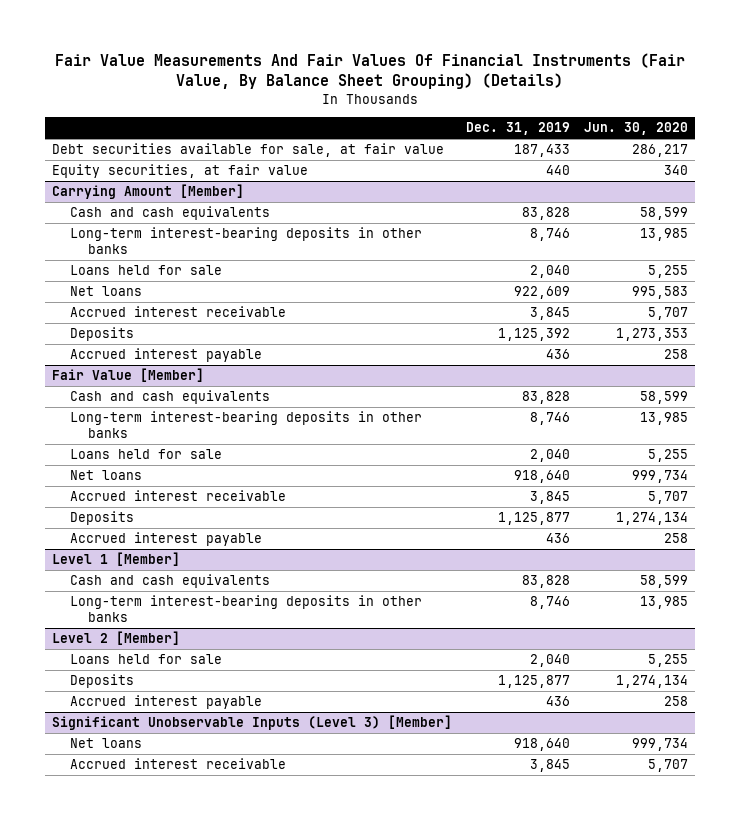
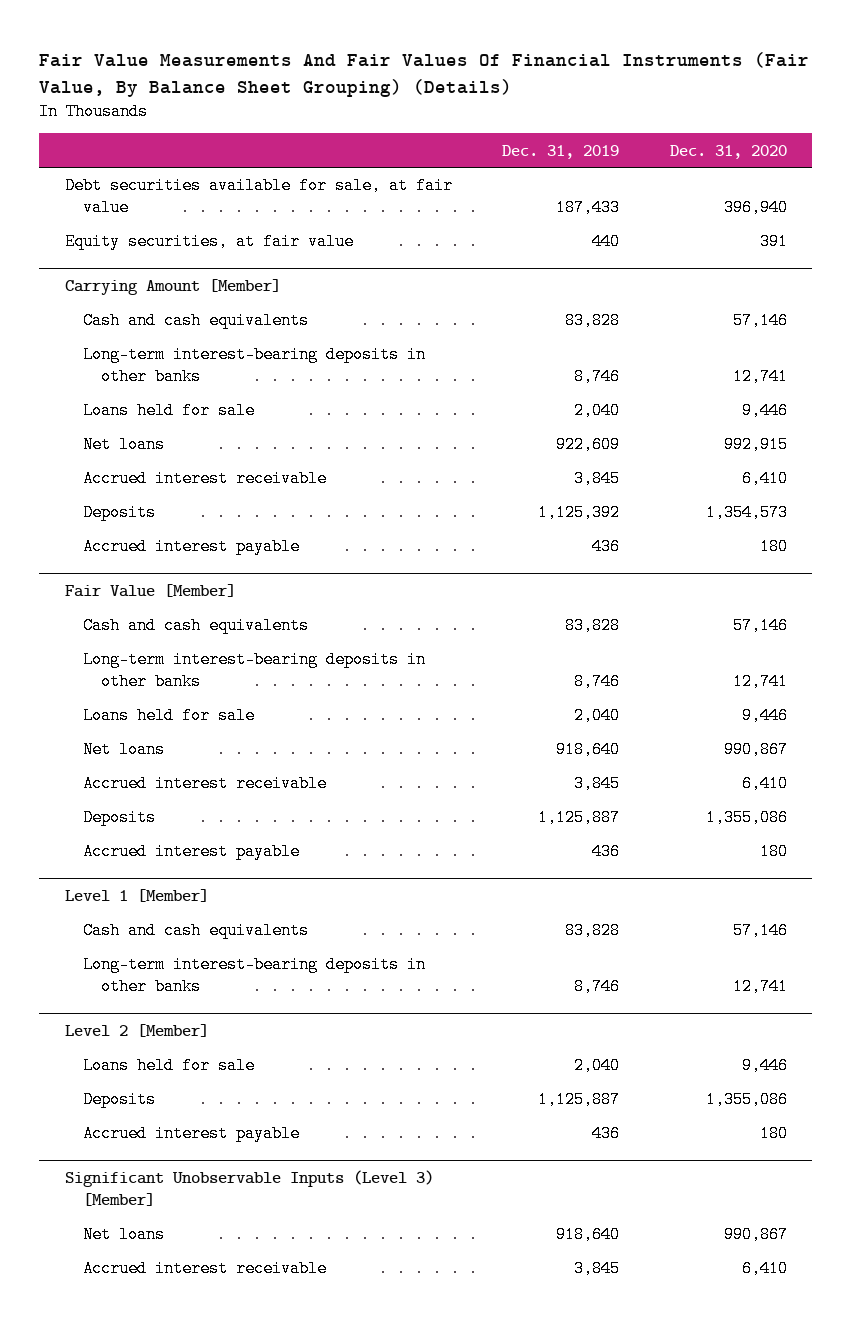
- | Dec. 31, 2019 | Jun. 30, 2020
+ | Dec. 31, 2019 | Dec. 31, 2020
@ Fair Value [Member]
- Deposits | 1,125,877 | 1,274,134
+ Deposits | 1,125,887 | 1,355,086
@ Level 2 [Member]
- Deposits | 1,125,877 | 1,274,134
+ Deposits | 1,125,887 | 1,355,086

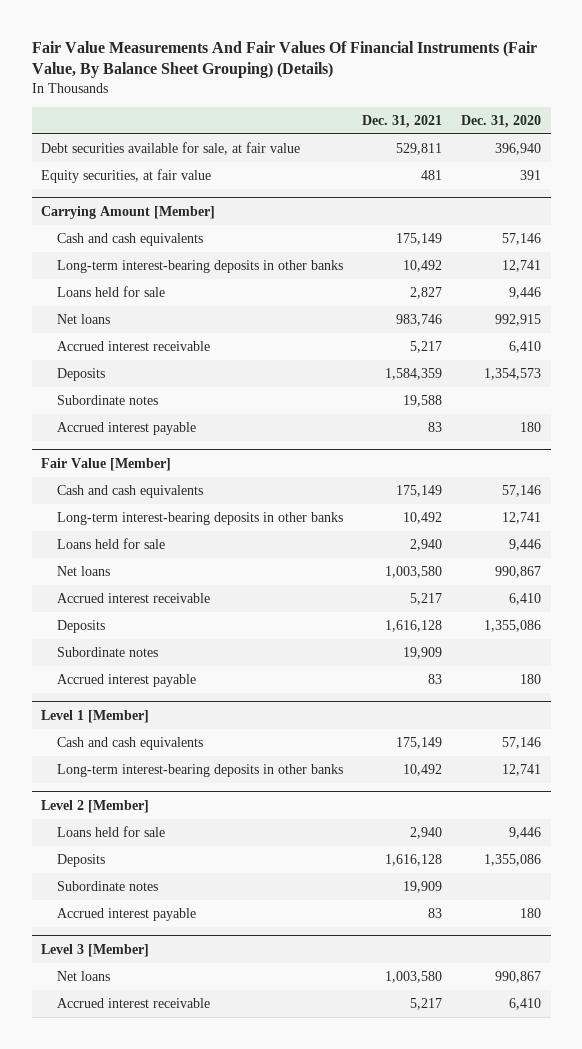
- | Dec. 31, 2019 | Dec. 31, 2020
+ | Dec. 31, 2021 | Dec. 31, 2020
@ Carrying Amount [Member]
+ Subordinate notes | 19,588 |
@ Fair Value [Member]
+ Subordinate notes | 19,909 |
@ Level 2 [Member]
+ Subordinate notes | 19,909 |
- Significant Unobservable Inputs (Level 3) [Member]
+ Level 3 [Member]

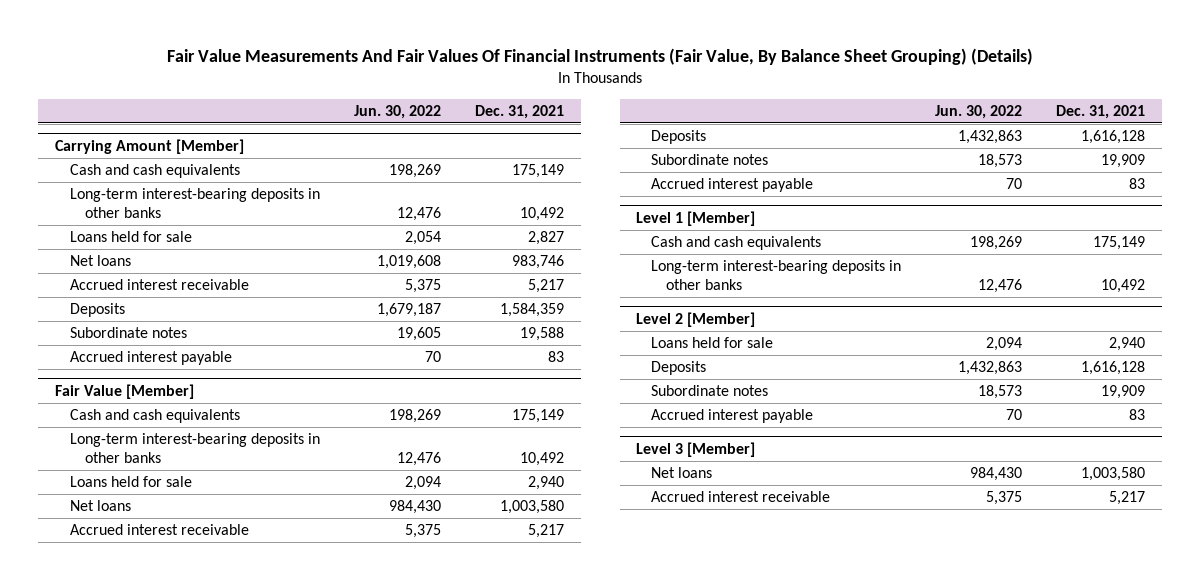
- | Dec. 31, 2021 | Dec. 31, 2020
+ | Jun. 30, 2022 | Dec. 31, 2021
- Debt securities available for sale, at fair value | 529,811 | 396,940
- Equity securities, at fair value | 481 | 391

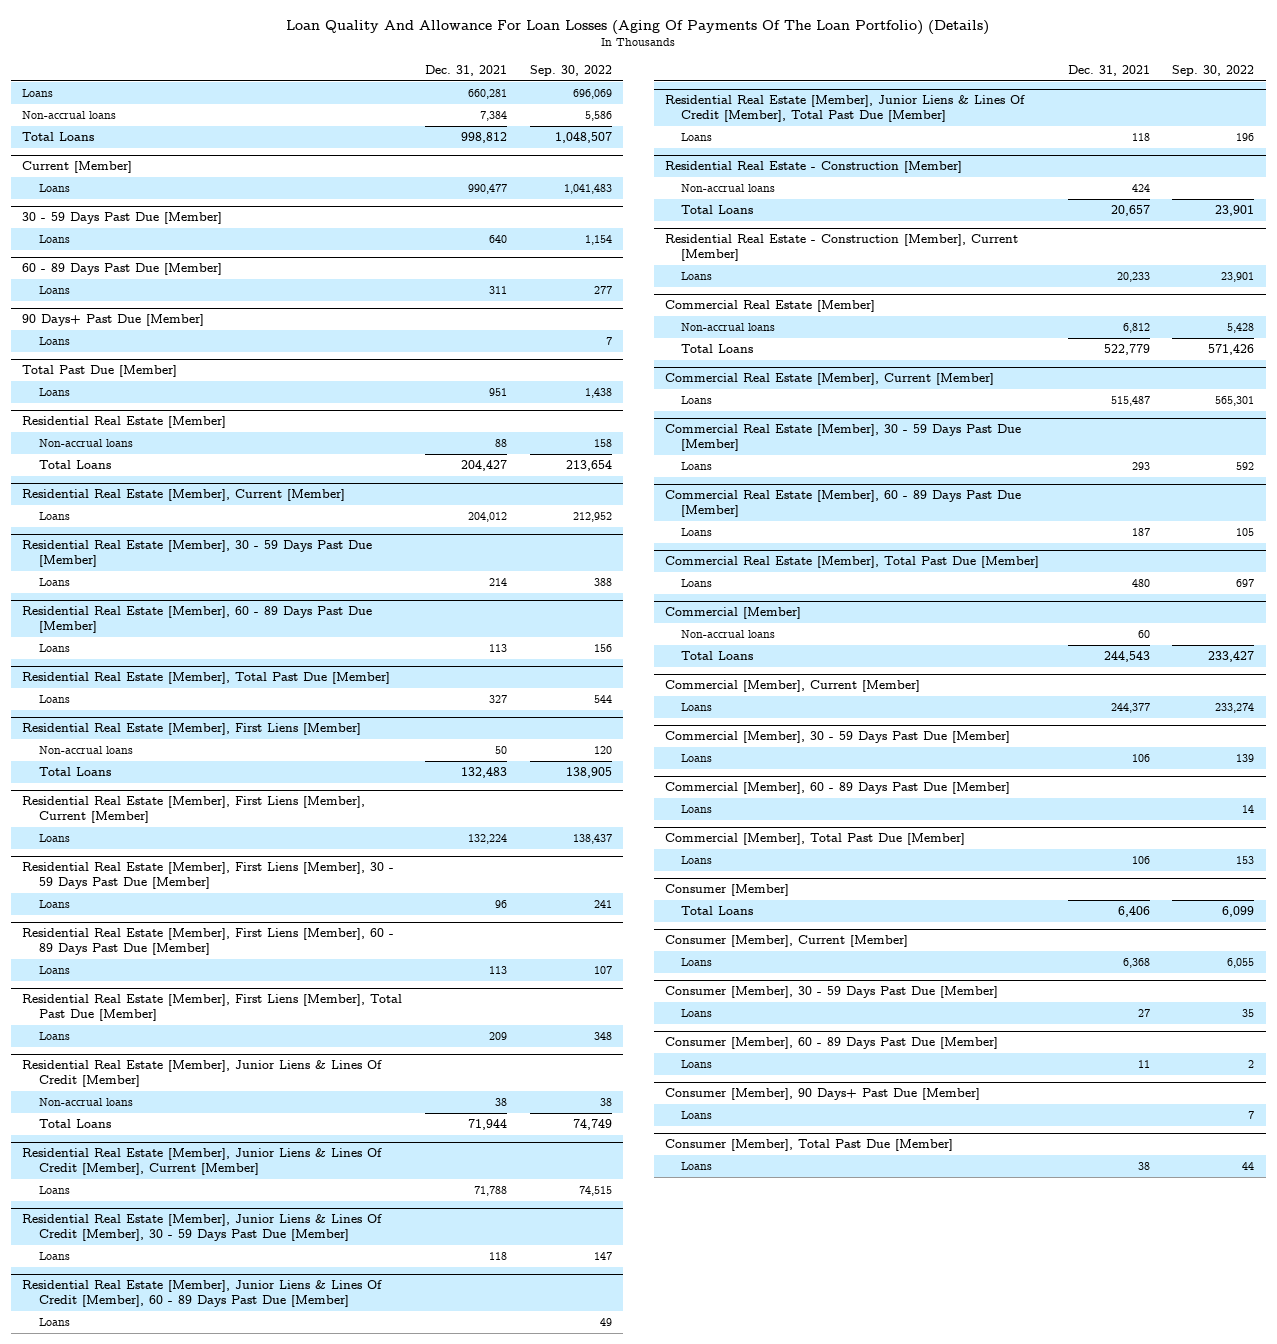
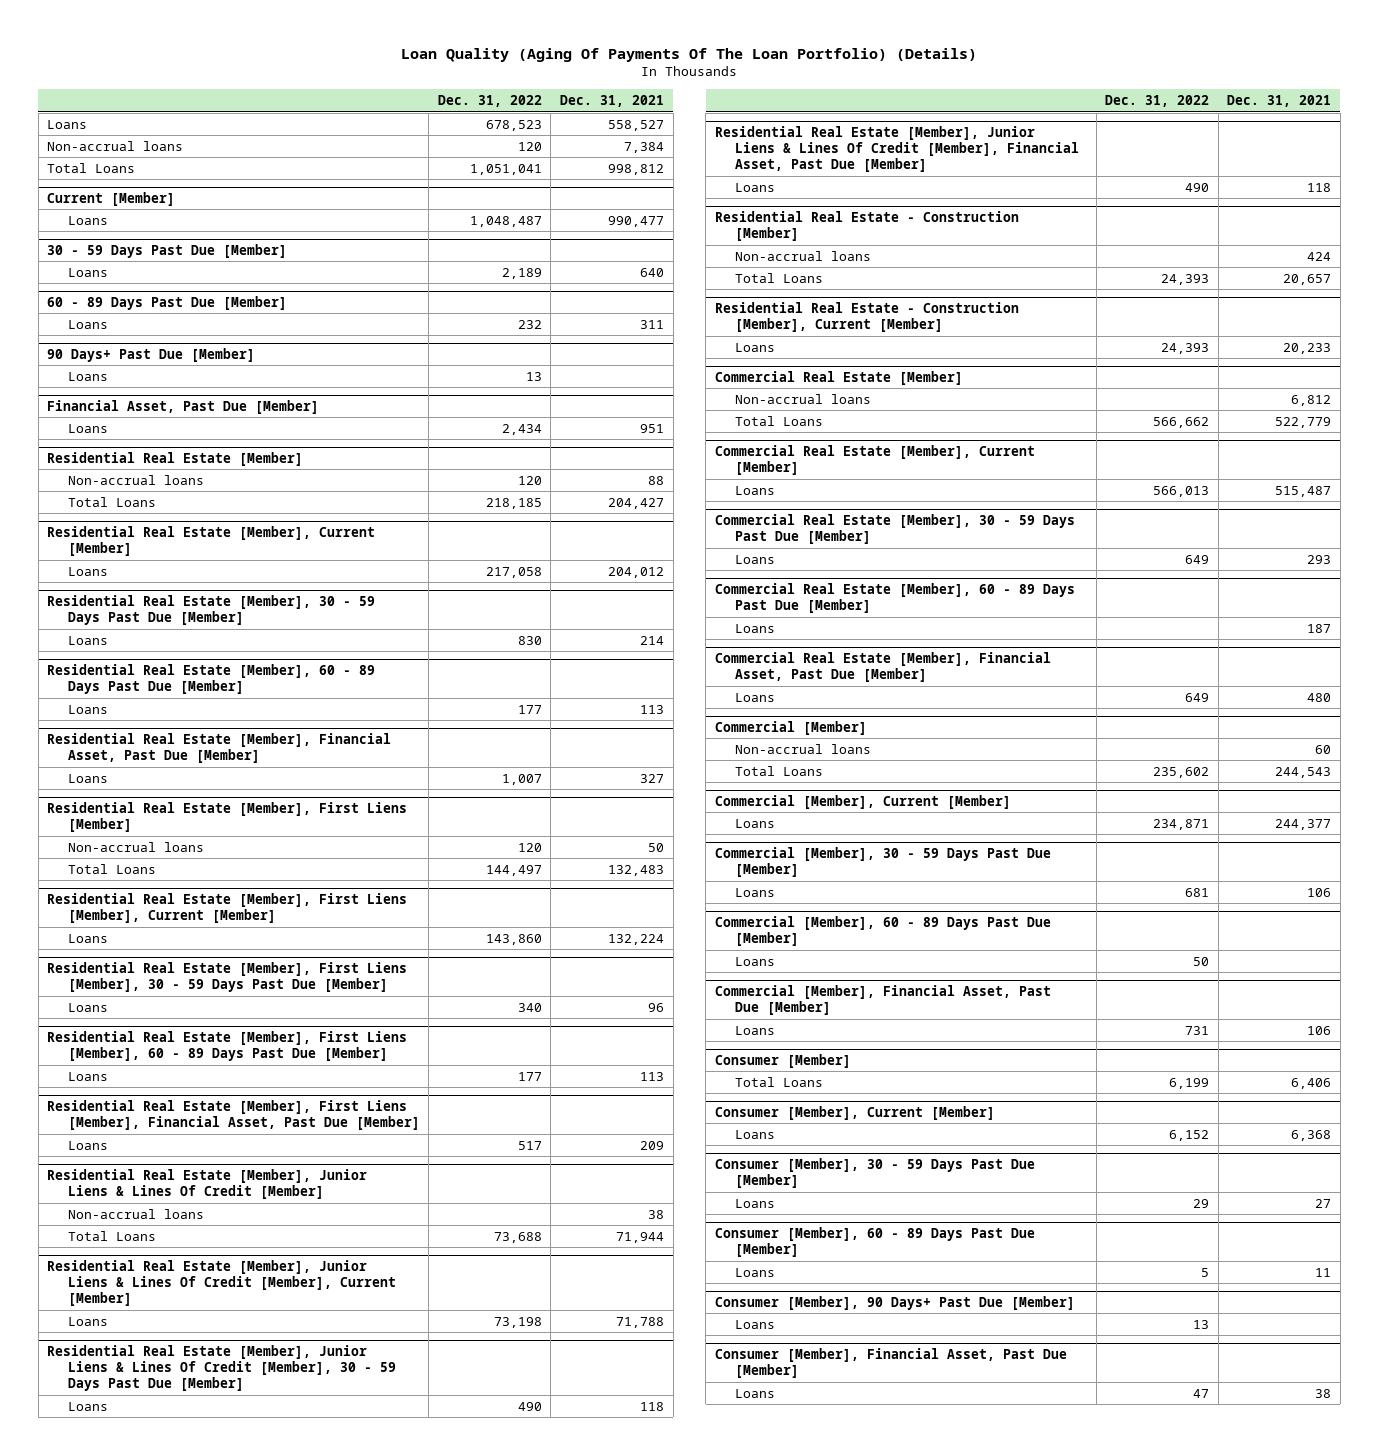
- Loan Quality And Allowance For Loan Losses (Aging Of Payments Of The Loan Portfolio) (Details)
+ Loan Quality (Aging Of Payments Of The Loan Portfolio) (Details)
- | Dec. 31, 2021 | Sep. 30, 2022
+ | Dec. 31, 2022 | Dec. 31, 2021
- Loans | 660,281 | 696,069
+ Loans | 678,523 | 558,527
- Total Past Due [Member]
+ Financial Asset, Past Due [Member]
- Residential Real Estate [Member], Total Past Due [Member]
+ Residential Real Estate [Member], Financial Asset, Past Due [Member]
- Residential Real Estate [Member], First Liens [Member], Total Past Due [Member]
+ Residential Real Estate [Member], First Liens [Member], Financial Asset, Past Due [Member]
- Residential Real Estate [Member], Junior Liens & Lines Of Credit [Member], 60 - 89 Days Past Due [Member]
- Loans | | 49
- Residential Real Estate [Member], Junior Liens & Lines Of Credit [Member], Total Past Due [Member]
+ Residential Real Estate [Member], Junior Liens & Lines Of Credit [Member], Financial Asset, Past Due [Member]
- Commercial Real Estate [Member], Total Past Due [Member]
+ Commercial Real Estate [Member], Financial Asset, Past Due [Member]
- Commercial [Member], Total Past Due [Member]
+ Commercial [Member], Financial Asset, Past Due [Member]
- Consumer [Member], Total Past Due [Member]
+ Consumer [Member], Financial Asset, Past Due [Member]

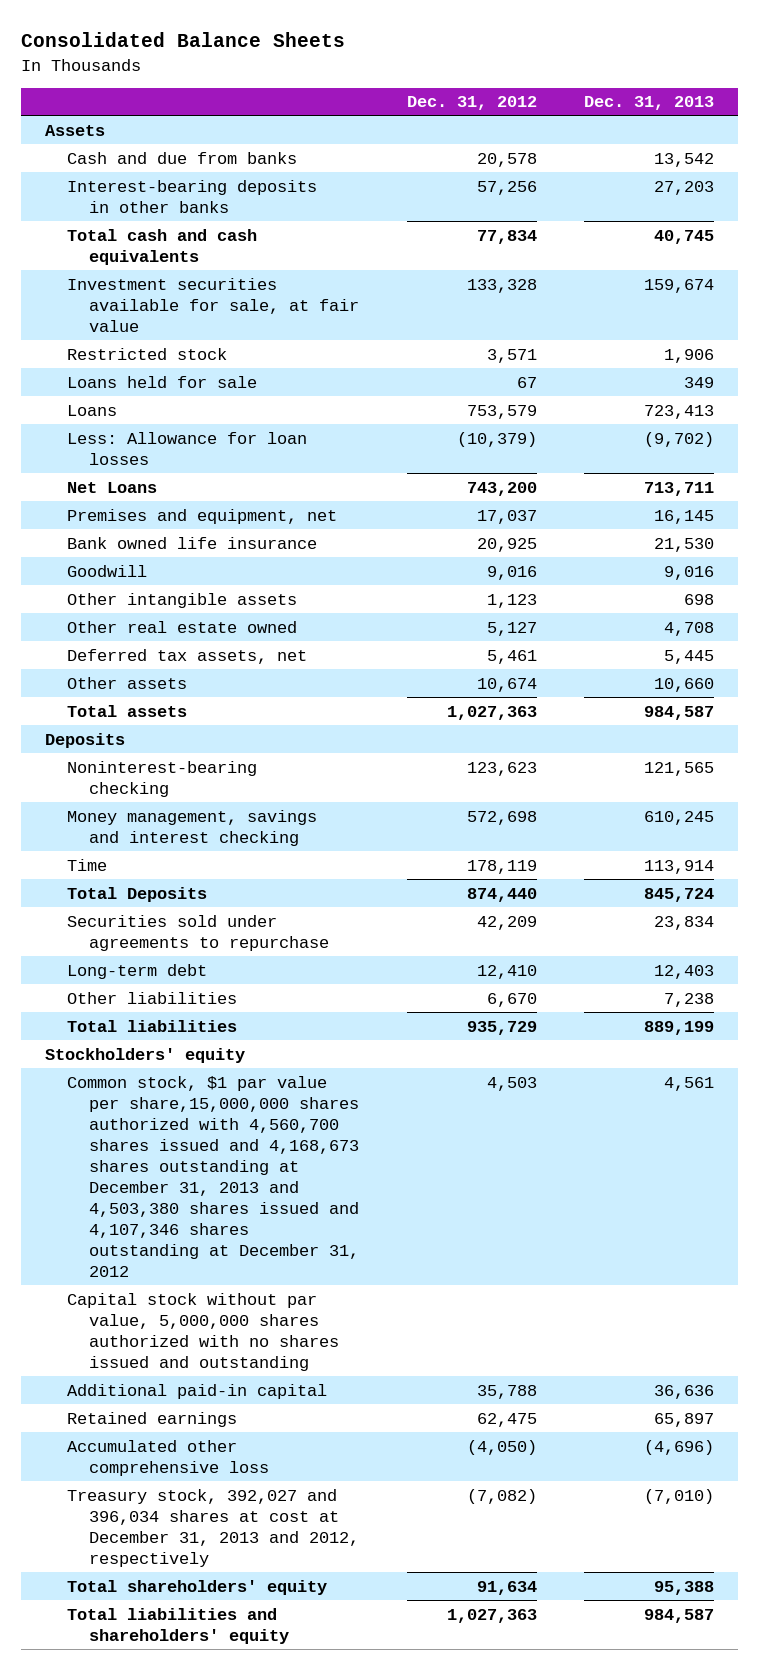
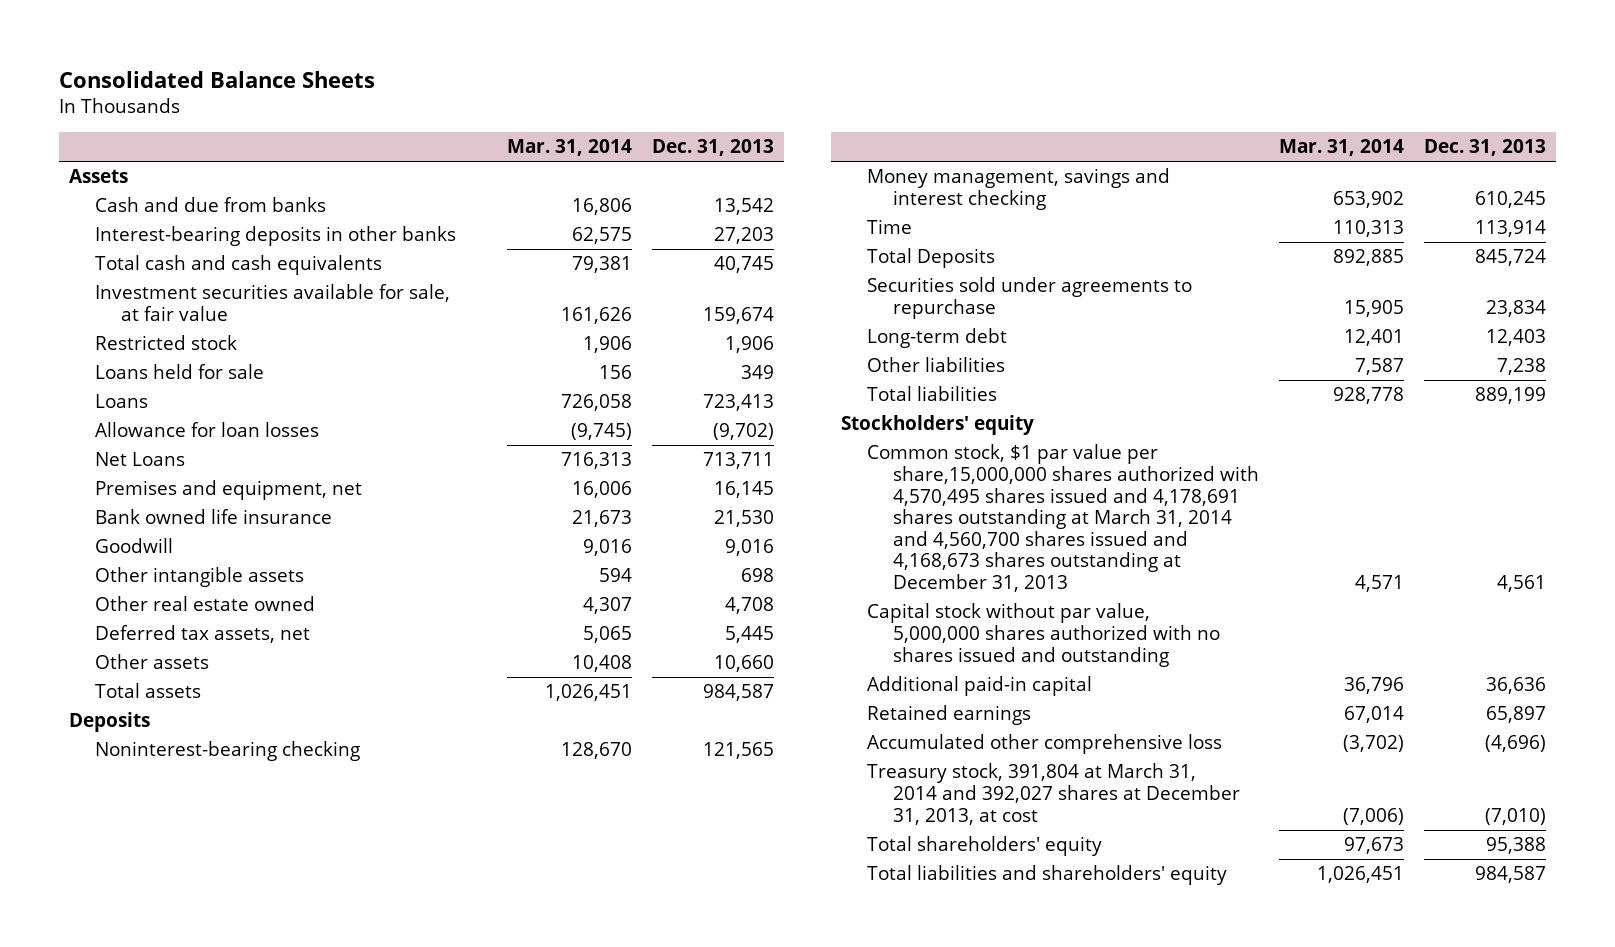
- | Dec. 31, 2012 | Dec. 31, 2013
+ | Mar. 31, 2014 | Dec. 31, 2013
- Less: Allowance for loan losses | (10,379) | (9,702)
+ Allowance for loan losses | (9,745) | (9,702)
- Common stock, $1 par value per share,15,000,000 shares authorized with 4,560,700 shares issued and 4,168,673 shares outstanding at December 31, 2013 and 4,503,380 shares issued and 4,107,346 shares outstanding at December 31, 2012 | 4,503 | 4,561
+ Common stock, $1 par value per share,15,000,000 shares authorized with 4,570,495 shares issued and 4,178,691 shares outstanding at March 31, 2014 and 4,560,700 shares issued and 4,168,673 shares outstanding at December 31, 2013 | 4,571 | 4,561
- Treasury stock, 392,027 and 396,034 shares at cost at December 31, 2013 and 2012, respectively | (7,082) | (7,010)
+ Treasury stock, 391,804 at March 31, 2014 and 392,027 shares at December 31, 2013, at cost | (7,006) | (7,010)

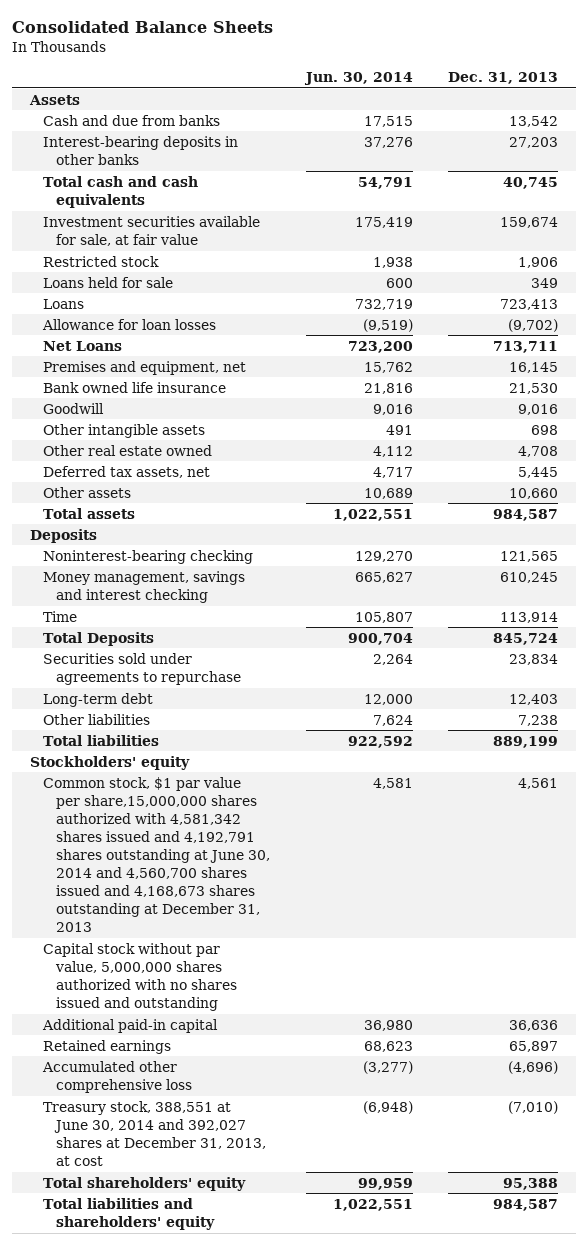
- | Mar. 31, 2014 | Dec. 31, 2013
+ | Jun. 30, 2014 | Dec. 31, 2013
- Common stock, $1 par value per share,15,000,000 shares authorized with 4,570,495 shares issued and 4,178,691 shares outstanding at March 31, 2014 and 4,560,700 shares issued and 4,168,673 shares outstanding at December 31, 2013 | 4,571 | 4,561
+ Common stock, $1 par value per share,15,000,000 shares authorized with 4,581,342 shares issued and 4,192,791 shares outstanding at June 30, 2014 and 4,560,700 shares issued and 4,168,673 shares outstanding at December 31, 2013 | 4,581 | 4,561
- Treasury stock, 391,804 at March 31, 2014 and 392,027 shares at December 31, 2013, at cost | (7,006) | (7,010)
+ Treasury stock, 388,551 at June 30, 2014 and 392,027 shares at December 31, 2013, at cost | (6,948) | (7,010)

